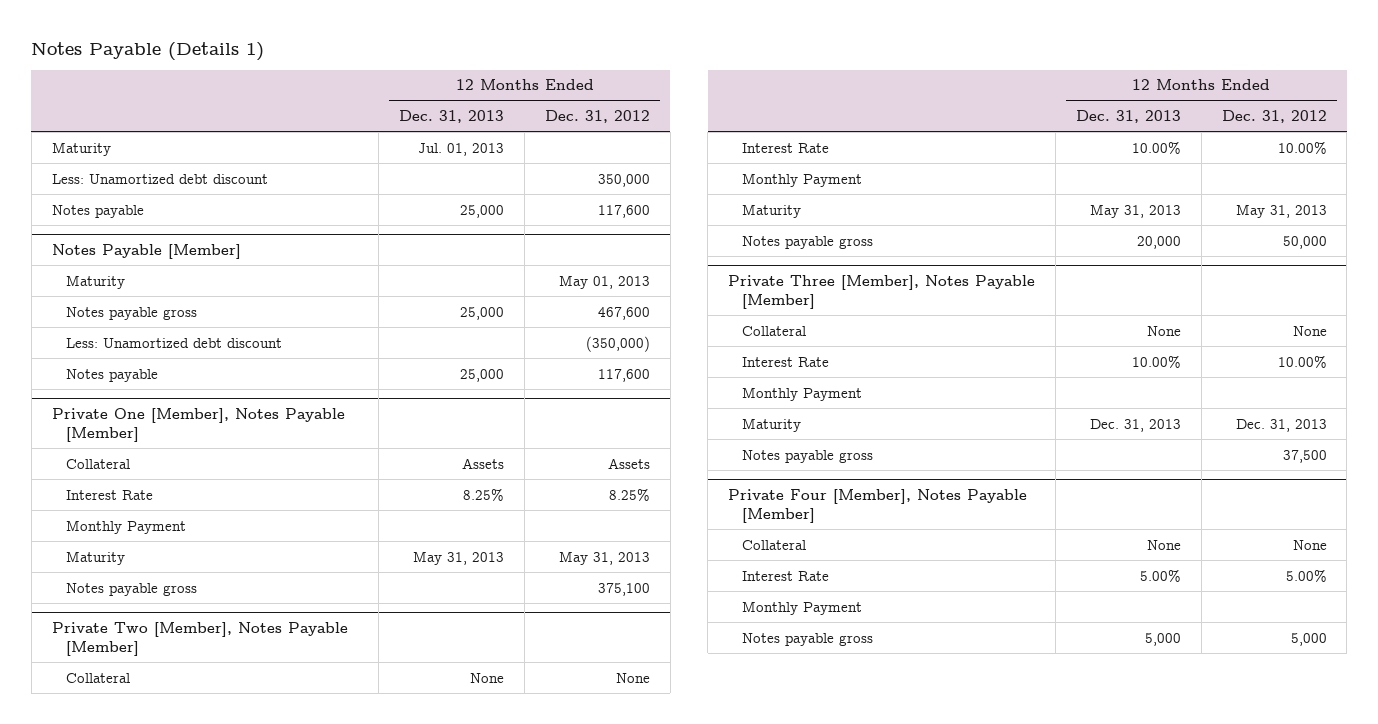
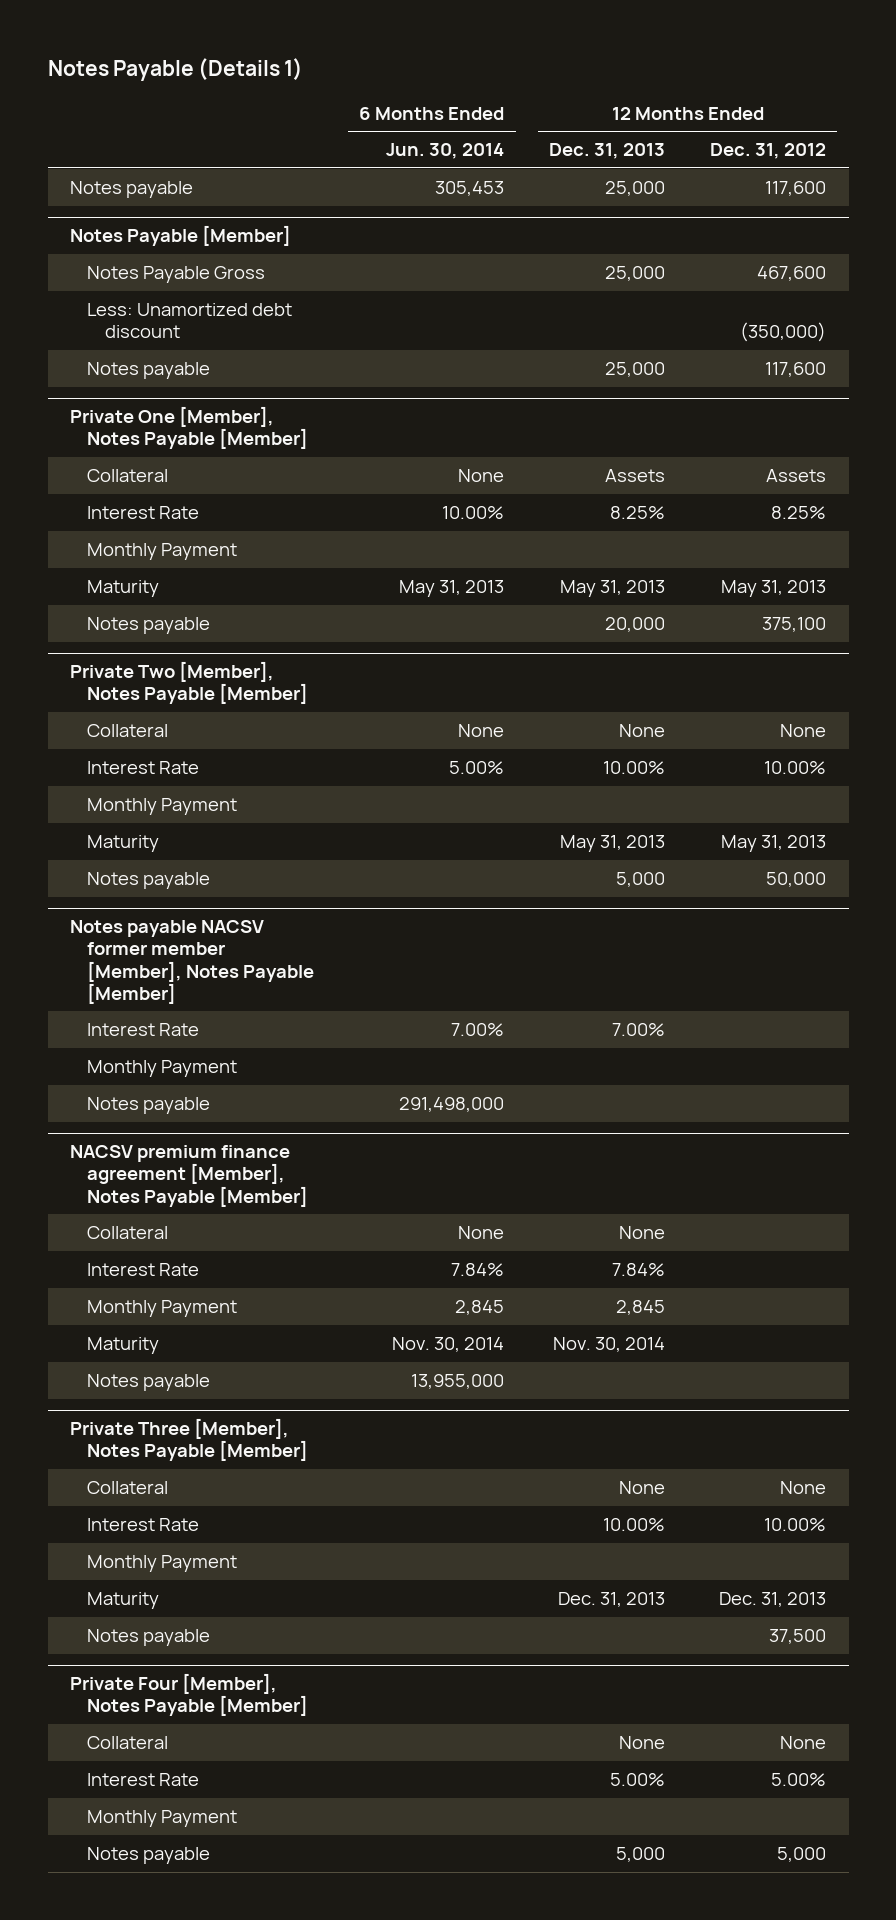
- | 12 Months Ended Dec. 31, 2013 | 12 Months Ended Dec. 31, 2012
+ | 6 Months Ended Jun. 30, 2014 | 12 Months Ended Dec. 31, 2013 | 12 Months Ended Dec. 31, 2012
- Maturity | Jul. 01, 2013 |
- Less: Unamortized debt discount | | 350,000
@ Notes Payable [Member]
- Maturity | | May 01, 2013
- Notes payable gross | 25,000 | 467,600
+ Notes Payable Gross | | 25,000 | 467,600
@ Private One [Member], Notes Payable [Member]
- Notes payable gross | | 375,100
+ Notes payable | | 20,000 | 375,100
@ Private Two [Member], Notes Payable [Member]
- Notes payable gross | 20,000 | 50,000
+ Notes payable | | 5,000 | 50,000
+ Notes payable NACSV former member [Member], Notes Payable [Member]
+ Interest Rate | 7.00% | 7.00% |
+ Monthly Payment
+ Notes payable | 291,498,000 | |
+ NACSV premium finance agreement [Member], Notes Payable [Member]
+ Collateral | None | None |
+ Interest Rate | 7.84% | 7.84% |
+ Monthly Payment | 2,845 | 2,845 |
+ Maturity | Nov. 30, 2014 | Nov. 30, 2014 |
+ Notes payable | 13,955,000 | |
@ Private Three [Member], Notes Payable [Member]
- Notes payable gross | | 37,500
+ Notes payable | | | 37,500
@ Private Four [Member], Notes Payable [Member]
- Notes payable gross | 5,000 | 5,000
+ Notes payable | | 5,000 | 5,000

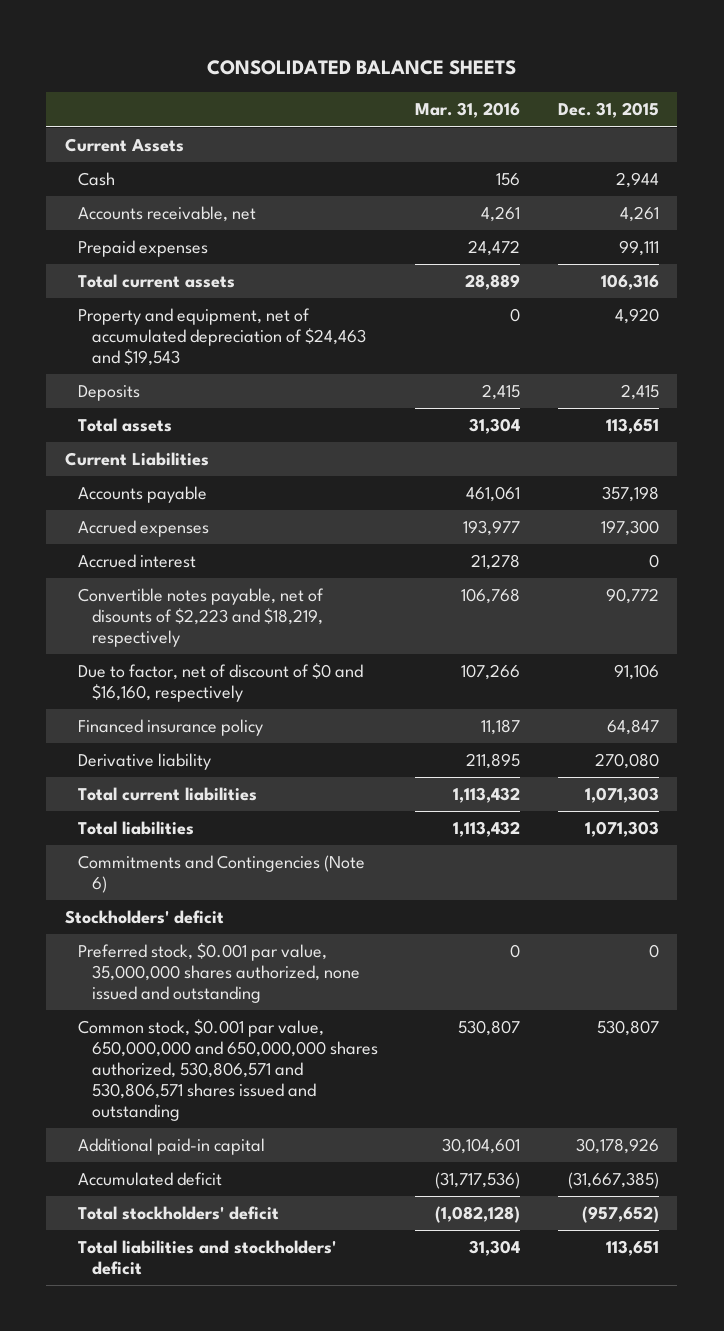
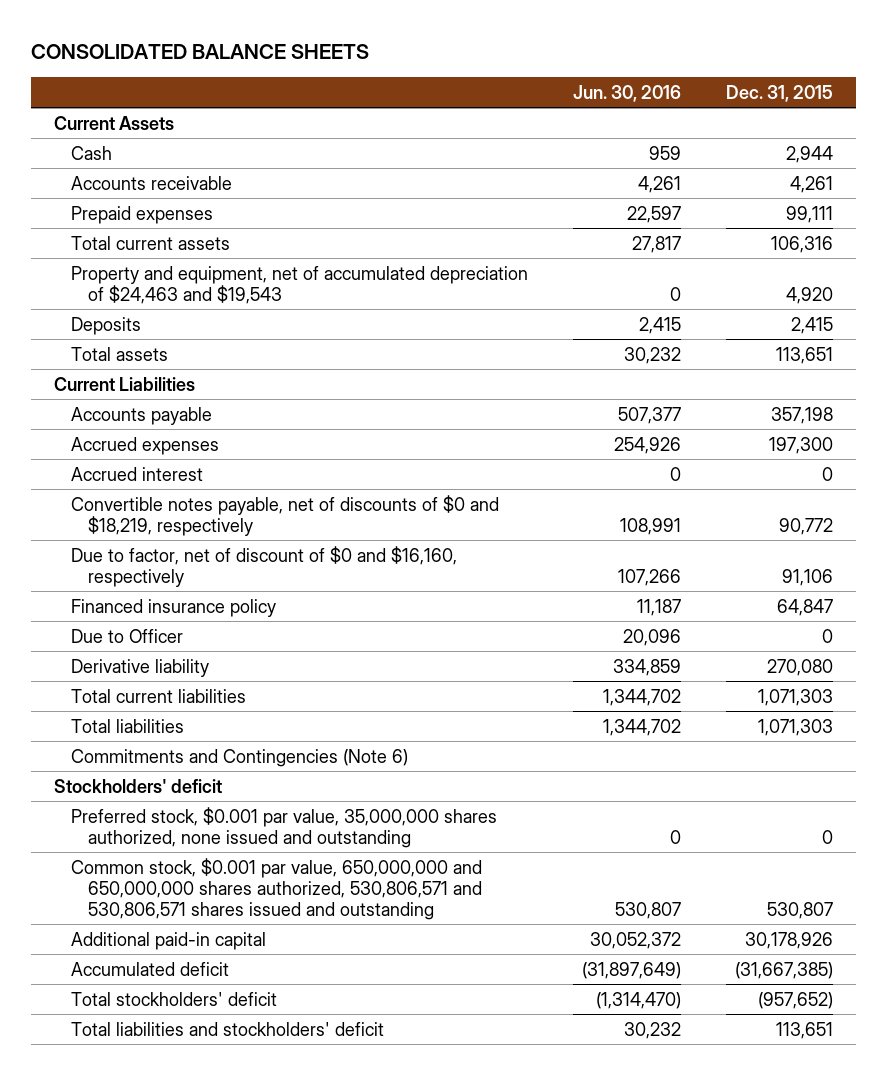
- | Mar. 31, 2016 | Dec. 31, 2015
+ | Jun. 30, 2016 | Dec. 31, 2015
- Accounts receivable, net | 4,261 | 4,261
+ Accounts receivable | 4,261 | 4,261
- Convertible notes payable, net of disounts of $2,223 and $18,219, respectively | 106,768 | 90,772
+ Convertible notes payable, net of discounts of $0 and $18,219, respectively | 108,991 | 90,772
+ Due to Officer | 20,096 | 0

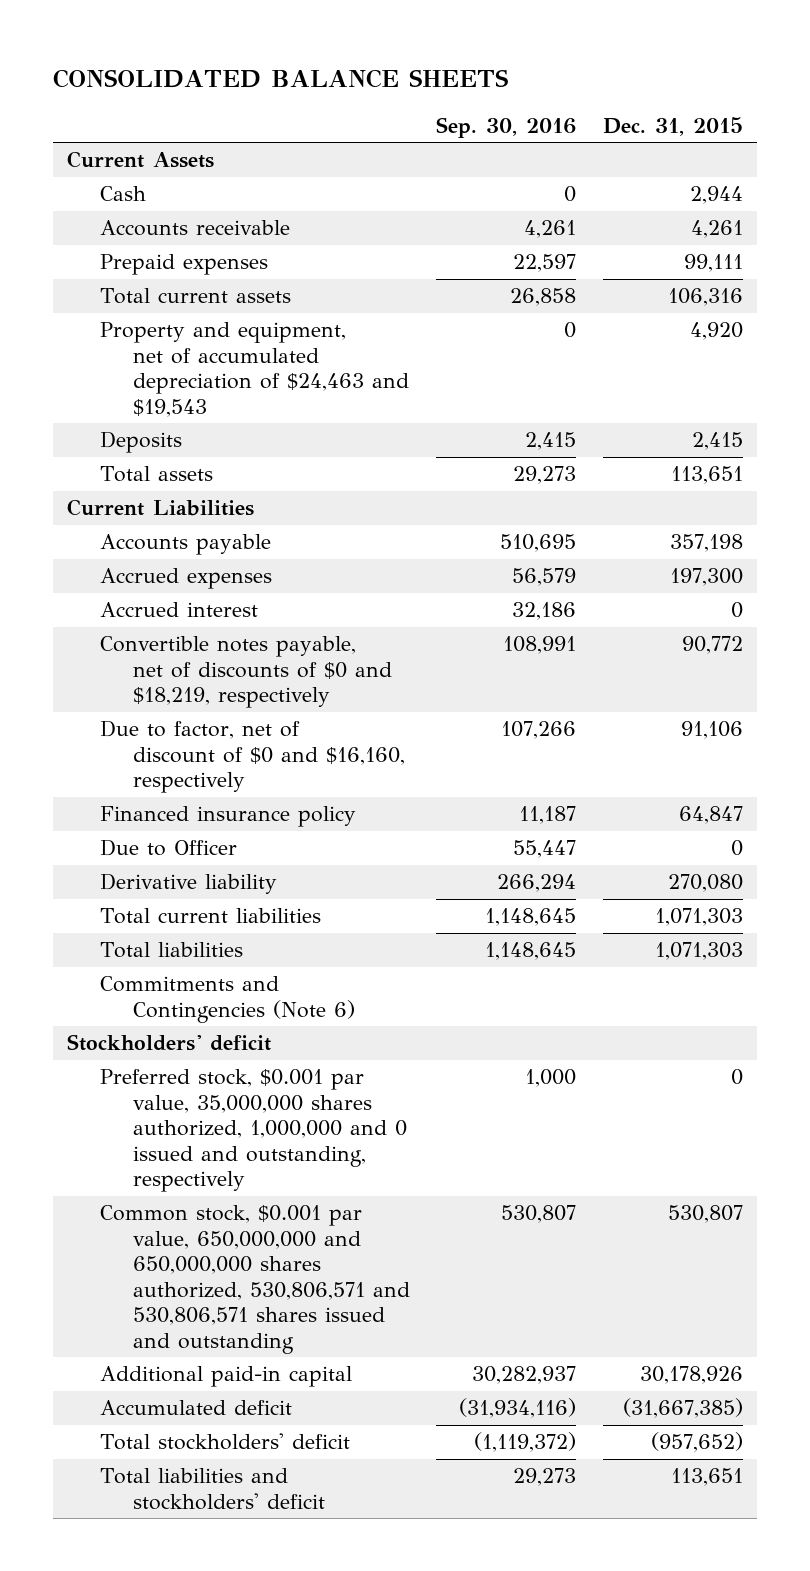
- | Jun. 30, 2016 | Dec. 31, 2015
+ | Sep. 30, 2016 | Dec. 31, 2015
- Preferred stock, $0.001 par value, 35,000,000 shares authorized, none issued and outstanding | 0 | 0
+ Preferred stock, $0.001 par value, 35,000,000 shares authorized, 1,000,000 and 0 issued and outstanding, respectively | 1,000 | 0

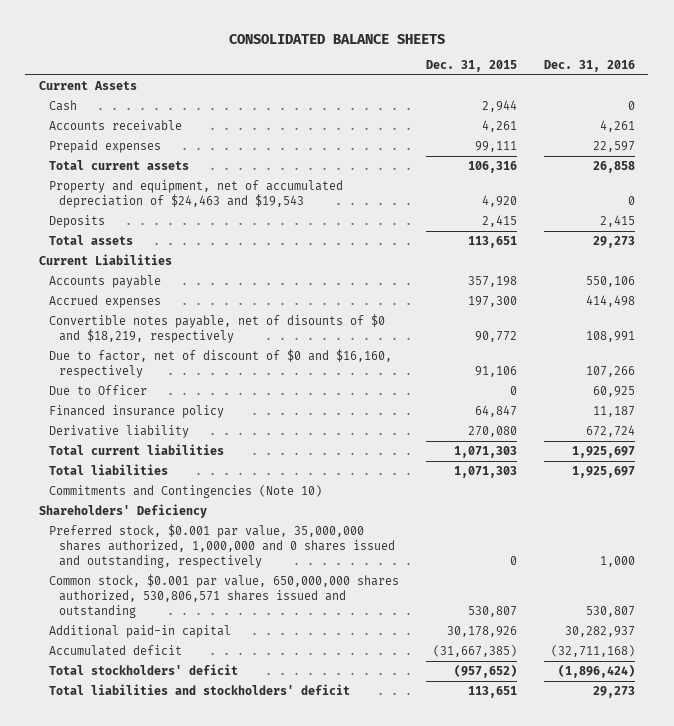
- | Sep. 30, 2016 | Dec. 31, 2015
+ | Dec. 31, 2015 | Dec. 31, 2016
- Accrued interest | 32,186 | 0
- Convertible notes payable, net of discounts of $0 and $18,219, respectively | 108,991 | 90,772
+ Convertible notes payable, net of disounts of $0 and $18,219, respectively | 90,772 | 108,991
moved down: Financed insurance policy | 64,847 | 11,187
- Commitments and Contingencies (Note 6)
- Stockholders' deficit
- Preferred stock, $0.001 par value, 35,000,000 shares authorized, 1,000,000 and 0 issued and outstanding, respectively | 1,000 | 0
- Common stock, $0.001 par value, 650,000,000 and 650,000,000 shares authorized, 530,806,571 and 530,806,571 shares issued and outstanding | 530,807 | 530,807
+ Commitments and Contingencies (Note 10)
+ Shareholders' Deficiency
+ Preferred stock, $0.001 par value, 35,000,000 shares authorized, 1,000,000 and 0 shares issued and outstanding, respectively | 0 | 1,000
+ Common stock, $0.001 par value, 650,000,000 shares authorized, 530,806,571 shares issued and outstanding | 530,807 | 530,807

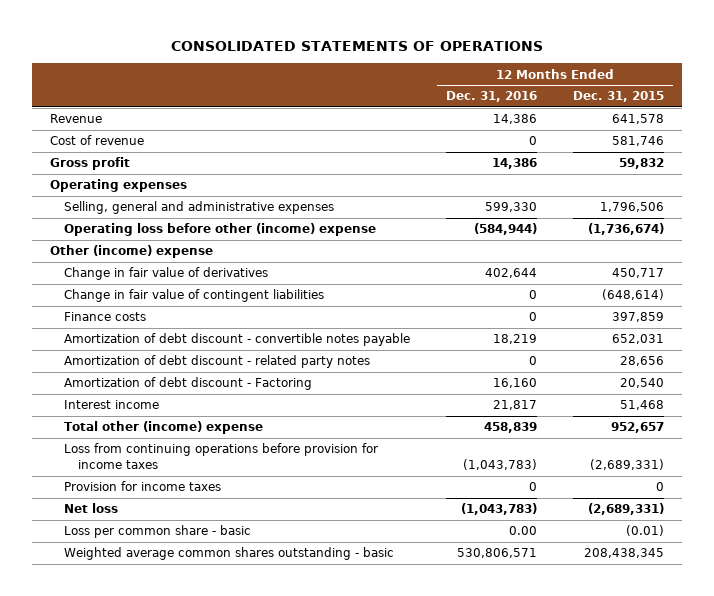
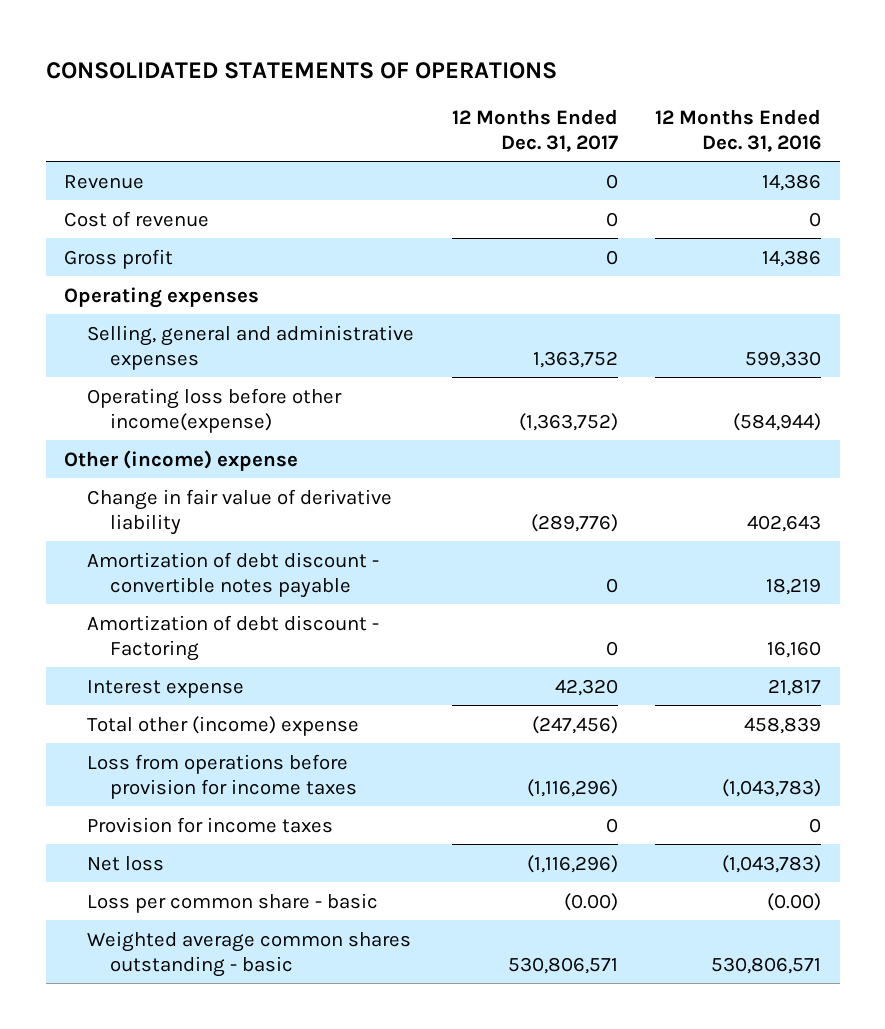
- | 12 Months Ended Dec. 31, 2016 | 12 Months Ended Dec. 31, 2015
+ | 12 Months Ended Dec. 31, 2017 | 12 Months Ended Dec. 31, 2016
- Operating loss before other (income) expense | (584,944) | (1,736,674)
+ Operating loss before other income(expense) | (1,363,752) | (584,944)
- Change in fair value of derivatives | 402,644 | 450,717
- Change in fair value of contingent liabilities | 0 | (648,614)
- Finance costs | 0 | 397,859
+ Change in fair value of derivative liability | (289,776) | 402,643
- Amortization of debt discount - related party notes | 0 | 28,656
- Interest income | 21,817 | 51,468
+ Interest expense | 42,320 | 21,817
- Loss from continuing operations before provision for income taxes | (1,043,783) | (2,689,331)
+ Loss from operations before provision for income taxes | (1,116,296) | (1,043,783)
- Loss per common share - basic | 0.00 | (0.01)
+ Loss per common share - basic | (0.00) | (0.00)

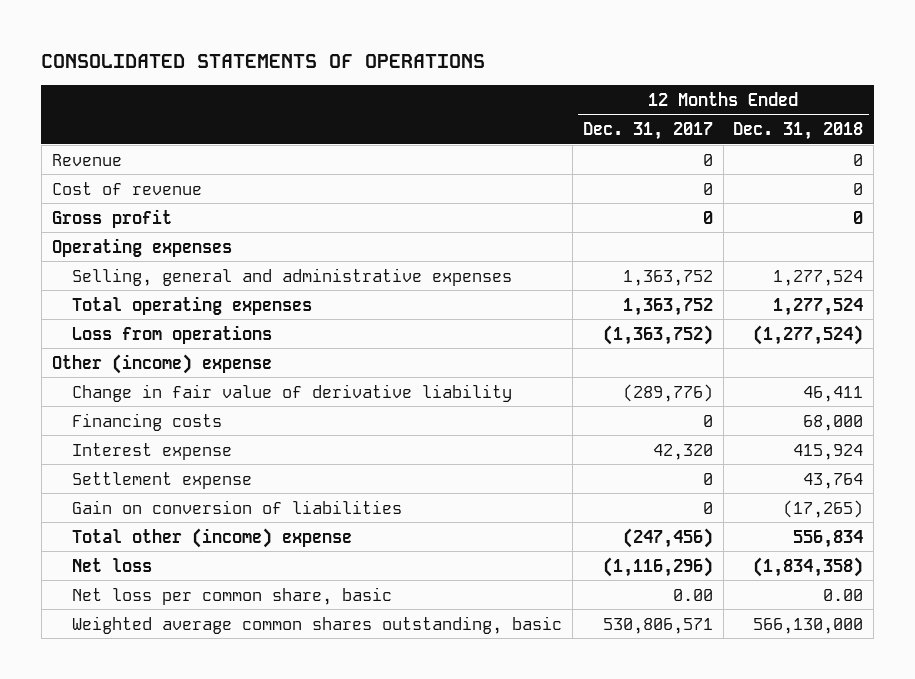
- | 12 Months Ended Dec. 31, 2017 | 12 Months Ended Dec. 31, 2016
+ | 12 Months Ended Dec. 31, 2017 | 12 Months Ended Dec. 31, 2018
- Operating loss before other income(expense) | (1,363,752) | (584,944)
+ Total operating expenses | 1,363,752 | 1,277,524
+ Loss from operations | (1,363,752) | (1,277,524)
- Amortization of debt discount - convertible notes payable | 0 | 18,219
- Amortization of debt discount - Factoring | 0 | 16,160
+ Financing costs | 0 | 68,000
+ Settlement expense | 0 | 43,764
+ Gain on conversion of liabilities | 0 | (17,265)
- Loss from operations before provision for income taxes | (1,116,296) | (1,043,783)
- Provision for income taxes | 0 | 0
- Loss per common share - basic | (0.00) | (0.00)
- Weighted average common shares outstanding - basic | 530,806,571 | 530,806,571
+ Net loss per common share, basic | 0.00 | 0.00
+ Weighted average common shares outstanding, basic | 530,806,571 | 566,130,000

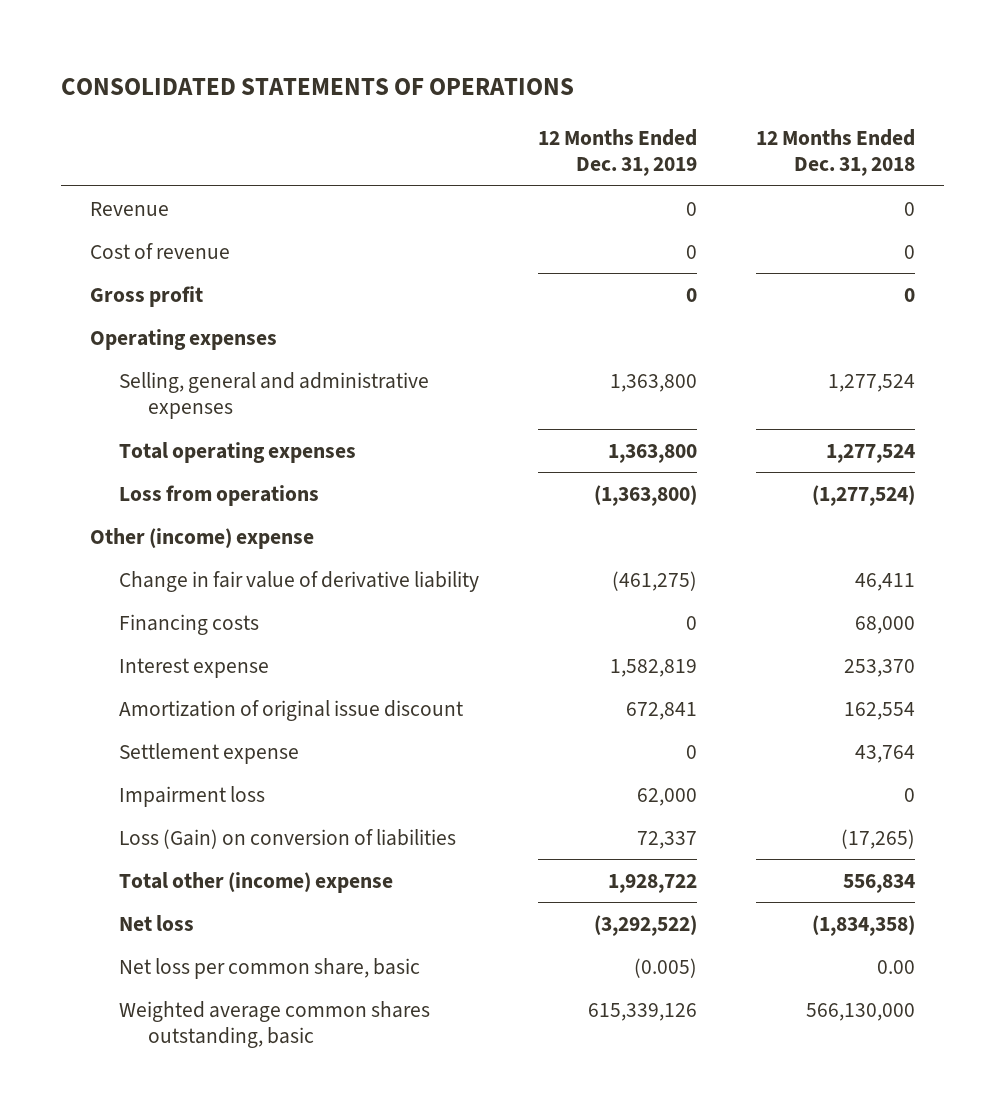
- | 12 Months Ended Dec. 31, 2017 | 12 Months Ended Dec. 31, 2018
+ | 12 Months Ended Dec. 31, 2019 | 12 Months Ended Dec. 31, 2018
- Interest expense | 42,320 | 415,924
+ Interest expense | 1,582,819 | 253,370
+ Amortization of original issue discount | 672,841 | 162,554
- Gain on conversion of liabilities | 0 | (17,265)
+ Impairment loss | 62,000 | 0
+ Loss (Gain) on conversion of liabilities | 72,337 | (17,265)

